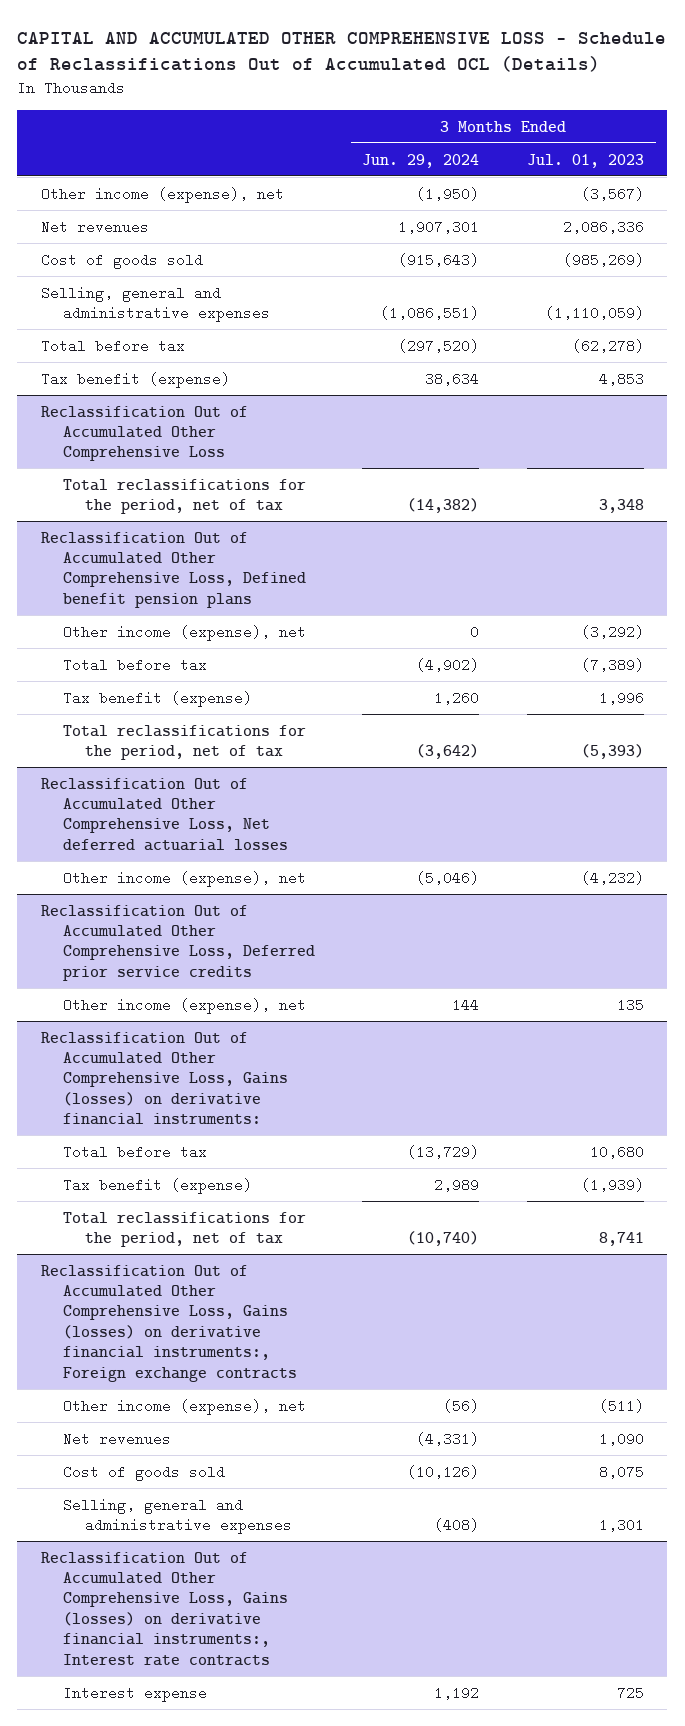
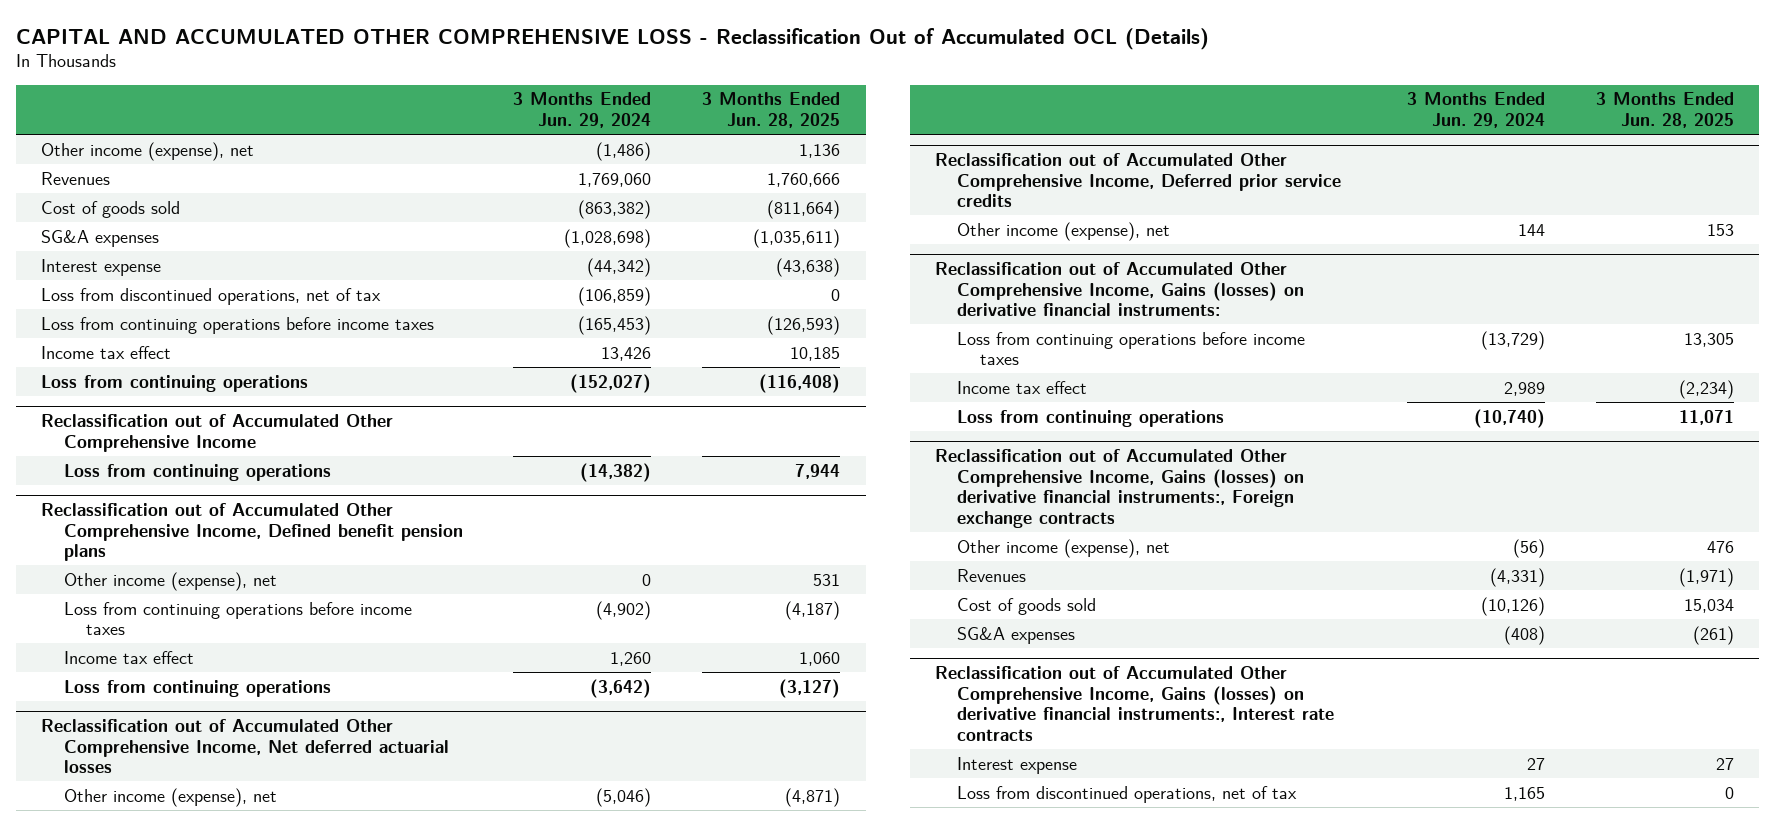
- CAPITAL AND ACCUMULATED OTHER COMPREHENSIVE LOSS - Schedule of Reclassifications Out of Accumulated OCL (Details)
+ CAPITAL AND ACCUMULATED OTHER COMPREHENSIVE LOSS - Reclassification Out of Accumulated OCL (Details)
- | 3 Months Ended Jun. 29, 2024 | 3 Months Ended Jul. 01, 2023
+ | 3 Months Ended Jun. 29, 2024 | 3 Months Ended Jun. 28, 2025
- Other income (expense), net | (1,950) | (3,567)
- Net revenues | 1,907,301 | 2,086,336
- Cost of goods sold | (915,643) | (985,269)
- Selling, general and administrative expenses | (1,086,551) | (1,110,059)
- Total before tax | (297,520) | (62,278)
- Tax benefit (expense) | 38,634 | 4,853
- Reclassification Out of Accumulated Other Comprehensive Loss
- Total reclassifications for the period, net of tax | (14,382) | 3,348
- Reclassification Out of Accumulated Other Comprehensive Loss, Defined benefit pension plans
+ Other income (expense), net | (1,486) | 1,136
+ Revenues | 1,769,060 | 1,760,666
+ Cost of goods sold | (863,382) | (811,664)
+ SG&A expenses | (1,028,698) | (1,035,611)
+ Interest expense | (44,342) | (43,638)
+ Loss from discontinued operations, net of tax | (106,859) | 0
+ Loss from continuing operations before income taxes | (165,453) | (126,593)
+ Income tax effect | 13,426 | 10,185
+ Loss from continuing operations | (152,027) | (116,408)
+ Reclassification out of Accumulated Other Comprehensive Income
+ Loss from continuing operations | (14,382) | 7,944
+ Reclassification out of Accumulated Other Comprehensive Income, Defined benefit pension plans
- Total before tax | (4,902) | (7,389)
- Tax benefit (expense) | 1,260 | 1,996
- Total reclassifications for the period, net of tax | (3,642) | (5,393)
- Reclassification Out of Accumulated Other Comprehensive Loss, Net deferred actuarial losses
+ Loss from continuing operations before income taxes | (4,902) | (4,187)
+ Income tax effect | 1,260 | 1,060
+ Loss from continuing operations | (3,642) | (3,127)
+ Reclassification out of Accumulated Other Comprehensive Income, Net deferred actuarial losses
- Reclassification Out of Accumulated Other Comprehensive Loss, Deferred prior service credits
+ Reclassification out of Accumulated Other Comprehensive Income, Deferred prior service credits
- Reclassification Out of Accumulated Other Comprehensive Loss, Gains (losses) on derivative financial instruments:
- Total before tax | (13,729) | 10,680
- Tax benefit (expense) | 2,989 | (1,939)
- Total reclassifications for the period, net of tax | (10,740) | 8,741
- Reclassification Out of Accumulated Other Comprehensive Loss, Gains (losses) on derivative financial instruments:, Foreign exchange contracts
+ Reclassification out of Accumulated Other Comprehensive Income, Gains (losses) on derivative financial instruments:
+ Loss from continuing operations before income taxes | (13,729) | 13,305
+ Income tax effect | 2,989 | (2,234)
+ Loss from continuing operations | (10,740) | 11,071
+ Reclassification out of Accumulated Other Comprehensive Income, Gains (losses) on derivative financial instruments:, Foreign exchange contracts
- Net revenues | (4,331) | 1,090
+ Revenues | (4,331) | (1,971)
- Selling, general and administrative expenses | (408) | 1,301
- Reclassification Out of Accumulated Other Comprehensive Loss, Gains (losses) on derivative financial instruments:, Interest rate contracts
- Interest expense | 1,192 | 725
+ SG&A expenses | (408) | (261)
+ Reclassification out of Accumulated Other Comprehensive Income, Gains (losses) on derivative financial instruments:, Interest rate contracts
+ Interest expense | 27 | 27
+ Loss from discontinued operations, net of tax | 1,165 | 0

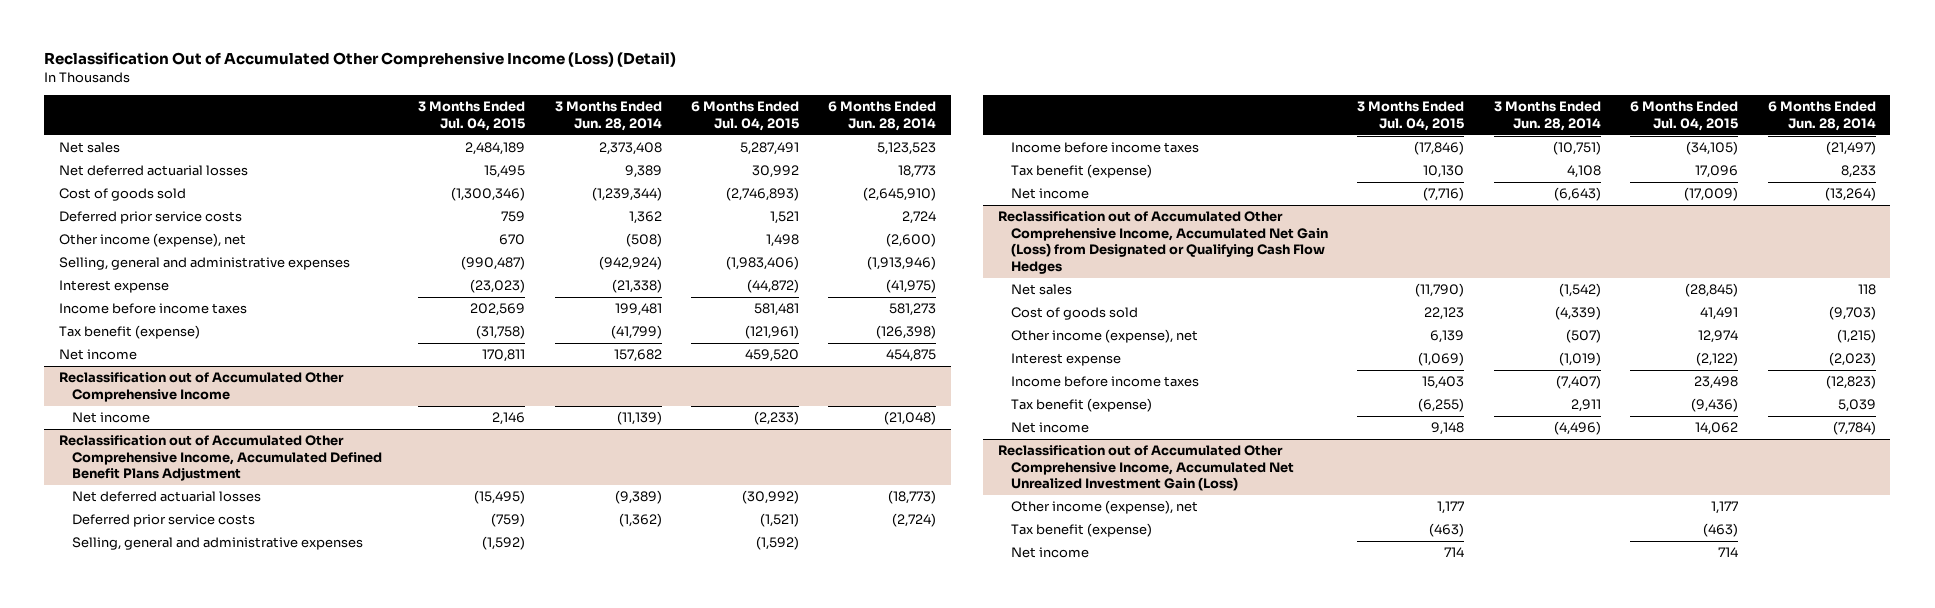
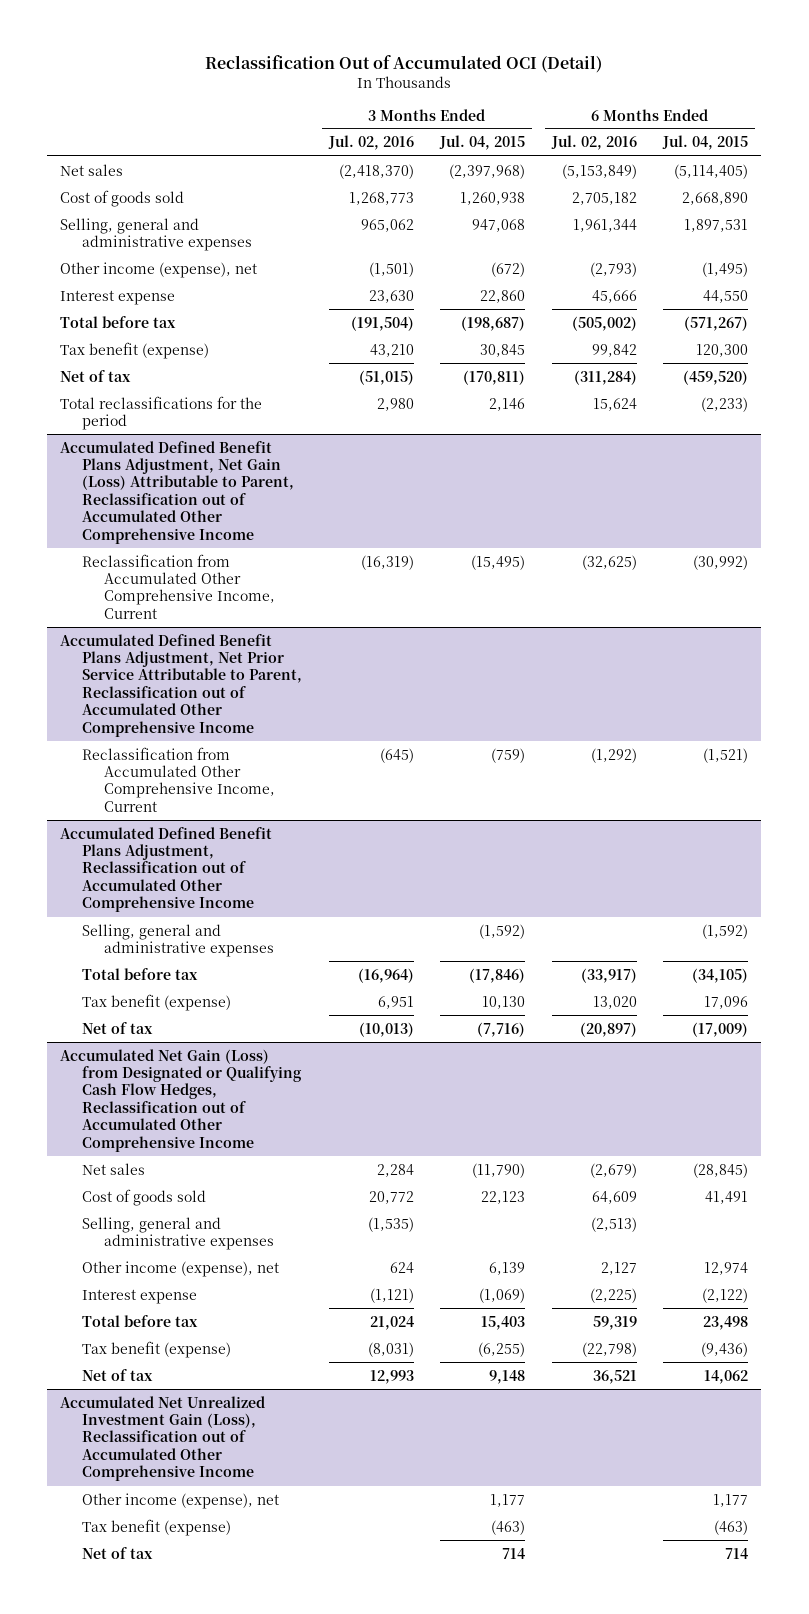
- Reclassification Out of Accumulated Other Comprehensive Income (Loss) (Detail)
+ Reclassification Out of Accumulated OCI (Detail)
- | 3 Months Ended Jul. 04, 2015 | 3 Months Ended Jun. 28, 2014 | 6 Months Ended Jul. 04, 2015 | 6 Months Ended Jun. 28, 2014
+ | 3 Months Ended Jul. 02, 2016 | 3 Months Ended Jul. 04, 2015 | 6 Months Ended Jul. 02, 2016 | 6 Months Ended Jul. 04, 2015
- Net sales | 2,484,189 | 2,373,408 | 5,287,491 | 5,123,523
- Net deferred actuarial losses | 15,495 | 9,389 | 30,992 | 18,773
- Cost of goods sold | (1,300,346) | (1,239,344) | (2,746,893) | (2,645,910)
- Deferred prior service costs | 759 | 1,362 | 1,521 | 2,724
- Other income (expense), net | 670 | (508) | 1,498 | (2,600)
- Selling, general and administrative expenses | (990,487) | (942,924) | (1,983,406) | (1,913,946)
- Interest expense | (23,023) | (21,338) | (44,872) | (41,975)
- Income before income taxes | 202,569 | 199,481 | 581,481 | 581,273
- Tax benefit (expense) | (31,758) | (41,799) | (121,961) | (126,398)
- Net income | 170,811 | 157,682 | 459,520 | 454,875
- Reclassification out of Accumulated Other Comprehensive Income
- Net income | 2,146 | (11,139) | (2,233) | (21,048)
- Reclassification out of Accumulated Other Comprehensive Income, Accumulated Defined Benefit Plans Adjustment
- Net deferred actuarial losses | (15,495) | (9,389) | (30,992) | (18,773)
- Deferred prior service costs | (759) | (1,362) | (1,521) | (2,724)
+ Net sales | (2,418,370) | (2,397,968) | (5,153,849) | (5,114,405)
+ Cost of goods sold | 1,268,773 | 1,260,938 | 2,705,182 | 2,668,890
+ Selling, general and administrative expenses | 965,062 | 947,068 | 1,961,344 | 1,897,531
+ Other income (expense), net | (1,501) | (672) | (2,793) | (1,495)
+ Interest expense | 23,630 | 22,860 | 45,666 | 44,550
+ Total before tax | (191,504) | (198,687) | (505,002) | (571,267)
+ Tax benefit (expense) | 43,210 | 30,845 | 99,842 | 120,300
+ Net of tax | (51,015) | (170,811) | (311,284) | (459,520)
+ Total reclassifications for the period | 2,980 | 2,146 | 15,624 | (2,233)
+ Accumulated Defined Benefit Plans Adjustment, Net Gain (Loss) Attributable to Parent, Reclassification out of Accumulated Other Comprehensive Income
+ Reclassification from Accumulated Other Comprehensive Income, Current | (16,319) | (15,495) | (32,625) | (30,992)
+ Accumulated Defined Benefit Plans Adjustment, Net Prior Service Attributable to Parent, Reclassification out of Accumulated Other Comprehensive Income
+ Reclassification from Accumulated Other Comprehensive Income, Current | (645) | (759) | (1,292) | (1,521)
+ Accumulated Defined Benefit Plans Adjustment, Reclassification out of Accumulated Other Comprehensive Income
- Income before income taxes | (17,846) | (10,751) | (34,105) | (21,497)
+ Total before tax | (16,964) | (17,846) | (33,917) | (34,105)
- Net income | (7,716) | (6,643) | (17,009) | (13,264)
- Reclassification out of Accumulated Other Comprehensive Income, Accumulated Net Gain (Loss) from Designated or Qualifying Cash Flow Hedges
+ Net of tax | (10,013) | (7,716) | (20,897) | (17,009)
+ Accumulated Net Gain (Loss) from Designated or Qualifying Cash Flow Hedges, Reclassification out of Accumulated Other Comprehensive Income
+ Selling, general and administrative expenses | (1,535) | | (2,513) |
- Income before income taxes | 15,403 | (7,407) | 23,498 | (12,823)
+ Total before tax | 21,024 | 15,403 | 59,319 | 23,498
- Net income | 9,148 | (4,496) | 14,062 | (7,784)
- Reclassification out of Accumulated Other Comprehensive Income, Accumulated Net Unrealized Investment Gain (Loss)
+ Net of tax | 12,993 | 9,148 | 36,521 | 14,062
+ Accumulated Net Unrealized Investment Gain (Loss), Reclassification out of Accumulated Other Comprehensive Income
- Net income | 714 | | 714 |
+ Net of tax | | 714 | | 714

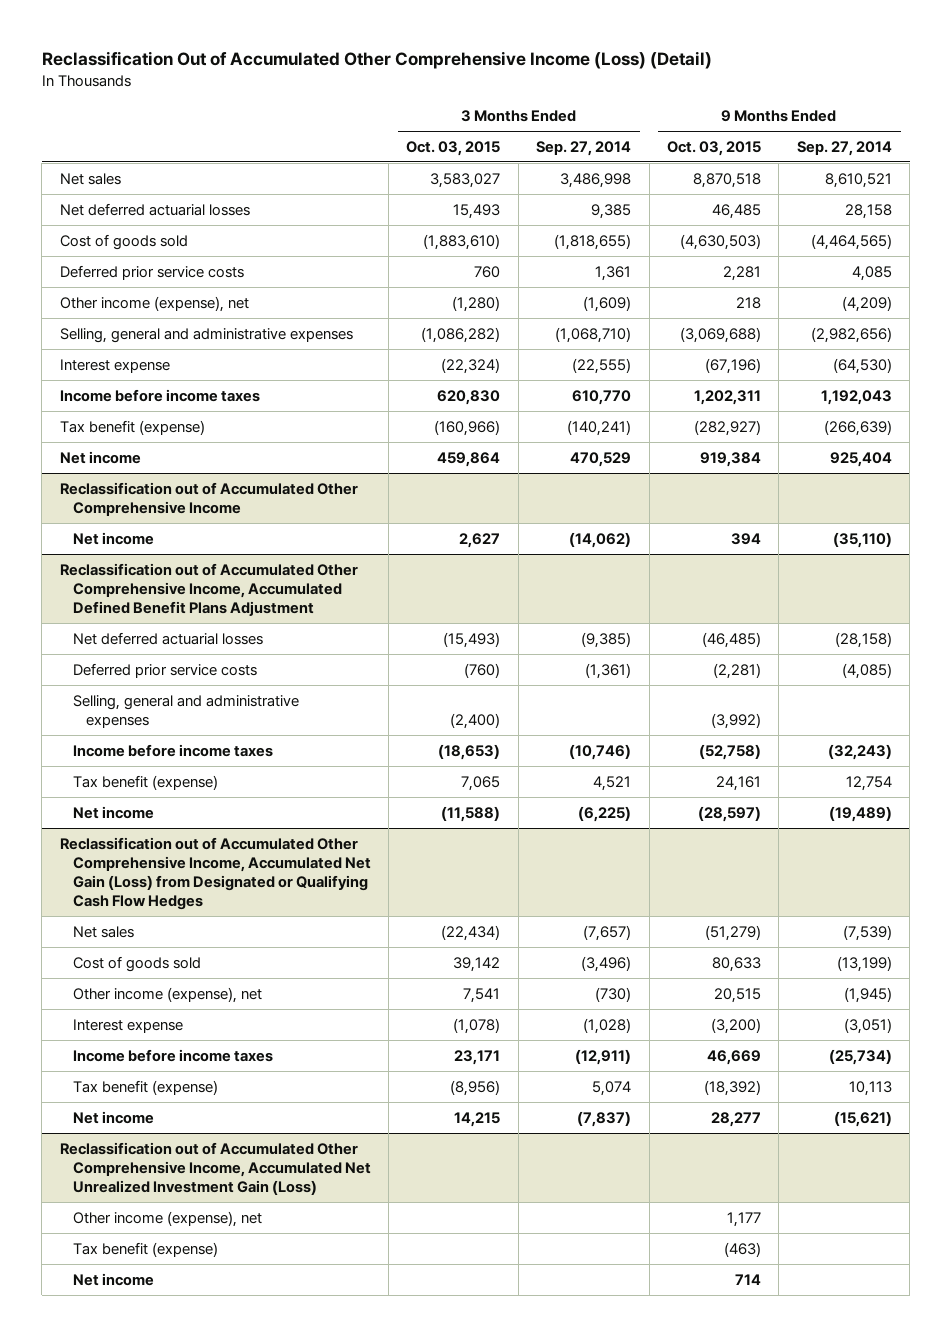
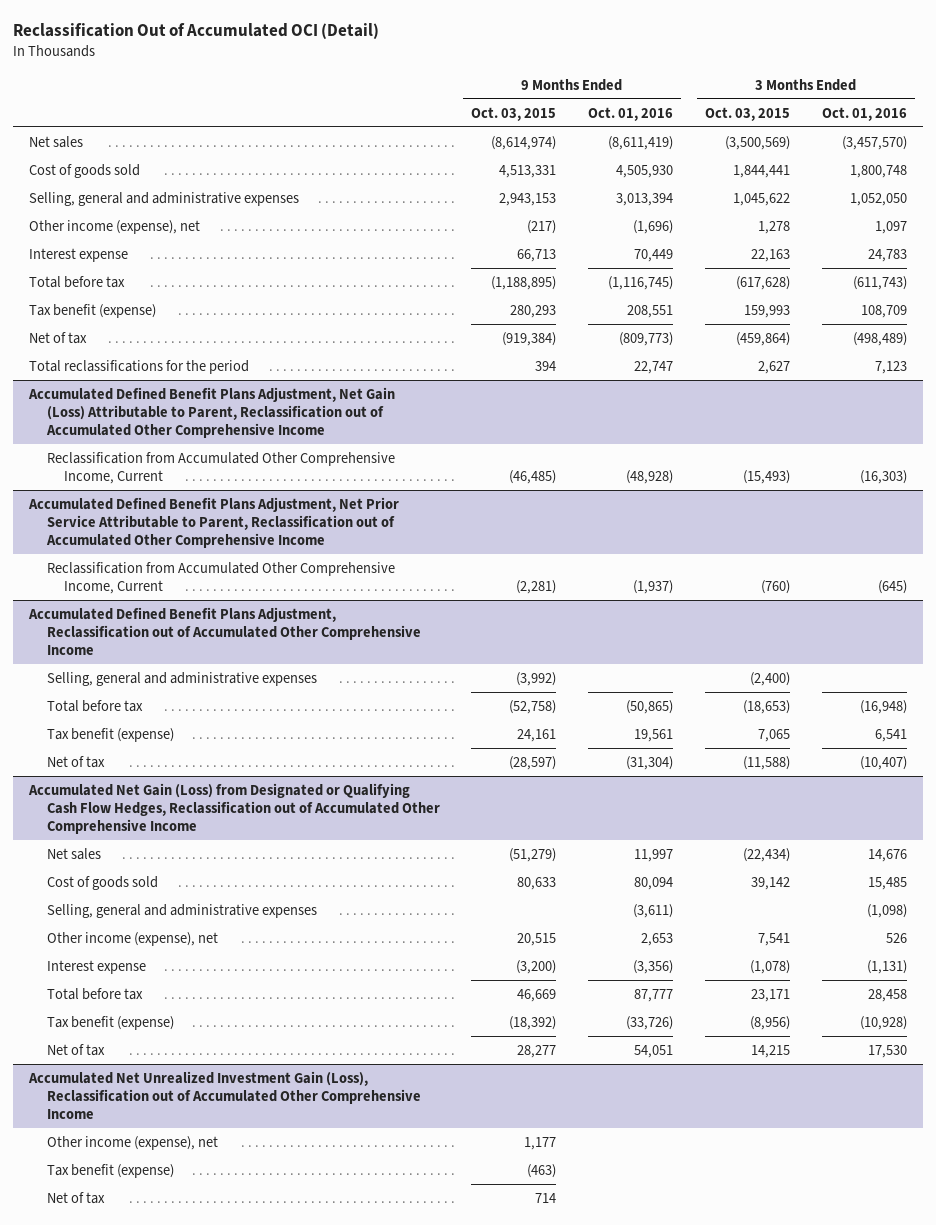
- Reclassification Out of Accumulated Other Comprehensive Income (Loss) (Detail)
+ Reclassification Out of Accumulated OCI (Detail)
- | 3 Months Ended Oct. 03, 2015 | 3 Months Ended Sep. 27, 2014 | 9 Months Ended Oct. 03, 2015 | 9 Months Ended Sep. 27, 2014
+ | 9 Months Ended Oct. 03, 2015 | 9 Months Ended Oct. 01, 2016 | 3 Months Ended Oct. 03, 2015 | 3 Months Ended Oct. 01, 2016
- Net sales | 3,583,027 | 3,486,998 | 8,870,518 | 8,610,521
- Net deferred actuarial losses | 15,493 | 9,385 | 46,485 | 28,158
- Cost of goods sold | (1,883,610) | (1,818,655) | (4,630,503) | (4,464,565)
- Deferred prior service costs | 760 | 1,361 | 2,281 | 4,085
- Other income (expense), net | (1,280) | (1,609) | 218 | (4,209)
- Selling, general and administrative expenses | (1,086,282) | (1,068,710) | (3,069,688) | (2,982,656)
- Interest expense | (22,324) | (22,555) | (67,196) | (64,530)
- Income before income taxes | 620,830 | 610,770 | 1,202,311 | 1,192,043
- Tax benefit (expense) | (160,966) | (140,241) | (282,927) | (266,639)
- Net income | 459,864 | 470,529 | 919,384 | 925,404
- Reclassification out of Accumulated Other Comprehensive Income
- Net income | 2,627 | (14,062) | 394 | (35,110)
- Reclassification out of Accumulated Other Comprehensive Income, Accumulated Defined Benefit Plans Adjustment
- Net deferred actuarial losses | (15,493) | (9,385) | (46,485) | (28,158)
- Deferred prior service costs | (760) | (1,361) | (2,281) | (4,085)
+ Net sales | (8,614,974) | (8,611,419) | (3,500,569) | (3,457,570)
+ Cost of goods sold | 4,513,331 | 4,505,930 | 1,844,441 | 1,800,748
+ Selling, general and administrative expenses | 2,943,153 | 3,013,394 | 1,045,622 | 1,052,050
+ Other income (expense), net | (217) | (1,696) | 1,278 | 1,097
+ Interest expense | 66,713 | 70,449 | 22,163 | 24,783
+ Total before tax | (1,188,895) | (1,116,745) | (617,628) | (611,743)
+ Tax benefit (expense) | 280,293 | 208,551 | 159,993 | 108,709
+ Net of tax | (919,384) | (809,773) | (459,864) | (498,489)
+ Total reclassifications for the period | 394 | 22,747 | 2,627 | 7,123
+ Accumulated Defined Benefit Plans Adjustment, Net Gain (Loss) Attributable to Parent, Reclassification out of Accumulated Other Comprehensive Income
+ Reclassification from Accumulated Other Comprehensive Income, Current | (46,485) | (48,928) | (15,493) | (16,303)
+ Accumulated Defined Benefit Plans Adjustment, Net Prior Service Attributable to Parent, Reclassification out of Accumulated Other Comprehensive Income
+ Reclassification from Accumulated Other Comprehensive Income, Current | (2,281) | (1,937) | (760) | (645)
+ Accumulated Defined Benefit Plans Adjustment, Reclassification out of Accumulated Other Comprehensive Income
- Income before income taxes | (18,653) | (10,746) | (52,758) | (32,243)
+ Total before tax | (52,758) | (50,865) | (18,653) | (16,948)
- Net income | (11,588) | (6,225) | (28,597) | (19,489)
- Reclassification out of Accumulated Other Comprehensive Income, Accumulated Net Gain (Loss) from Designated or Qualifying Cash Flow Hedges
+ Net of tax | (28,597) | (31,304) | (11,588) | (10,407)
+ Accumulated Net Gain (Loss) from Designated or Qualifying Cash Flow Hedges, Reclassification out of Accumulated Other Comprehensive Income
+ Selling, general and administrative expenses | | (3,611) | | (1,098)
- Income before income taxes | 23,171 | (12,911) | 46,669 | (25,734)
+ Total before tax | 46,669 | 87,777 | 23,171 | 28,458
- Net income | 14,215 | (7,837) | 28,277 | (15,621)
- Reclassification out of Accumulated Other Comprehensive Income, Accumulated Net Unrealized Investment Gain (Loss)
+ Net of tax | 28,277 | 54,051 | 14,215 | 17,530
+ Accumulated Net Unrealized Investment Gain (Loss), Reclassification out of Accumulated Other Comprehensive Income
- Net income | | | 714 |
+ Net of tax | 714 | | |

